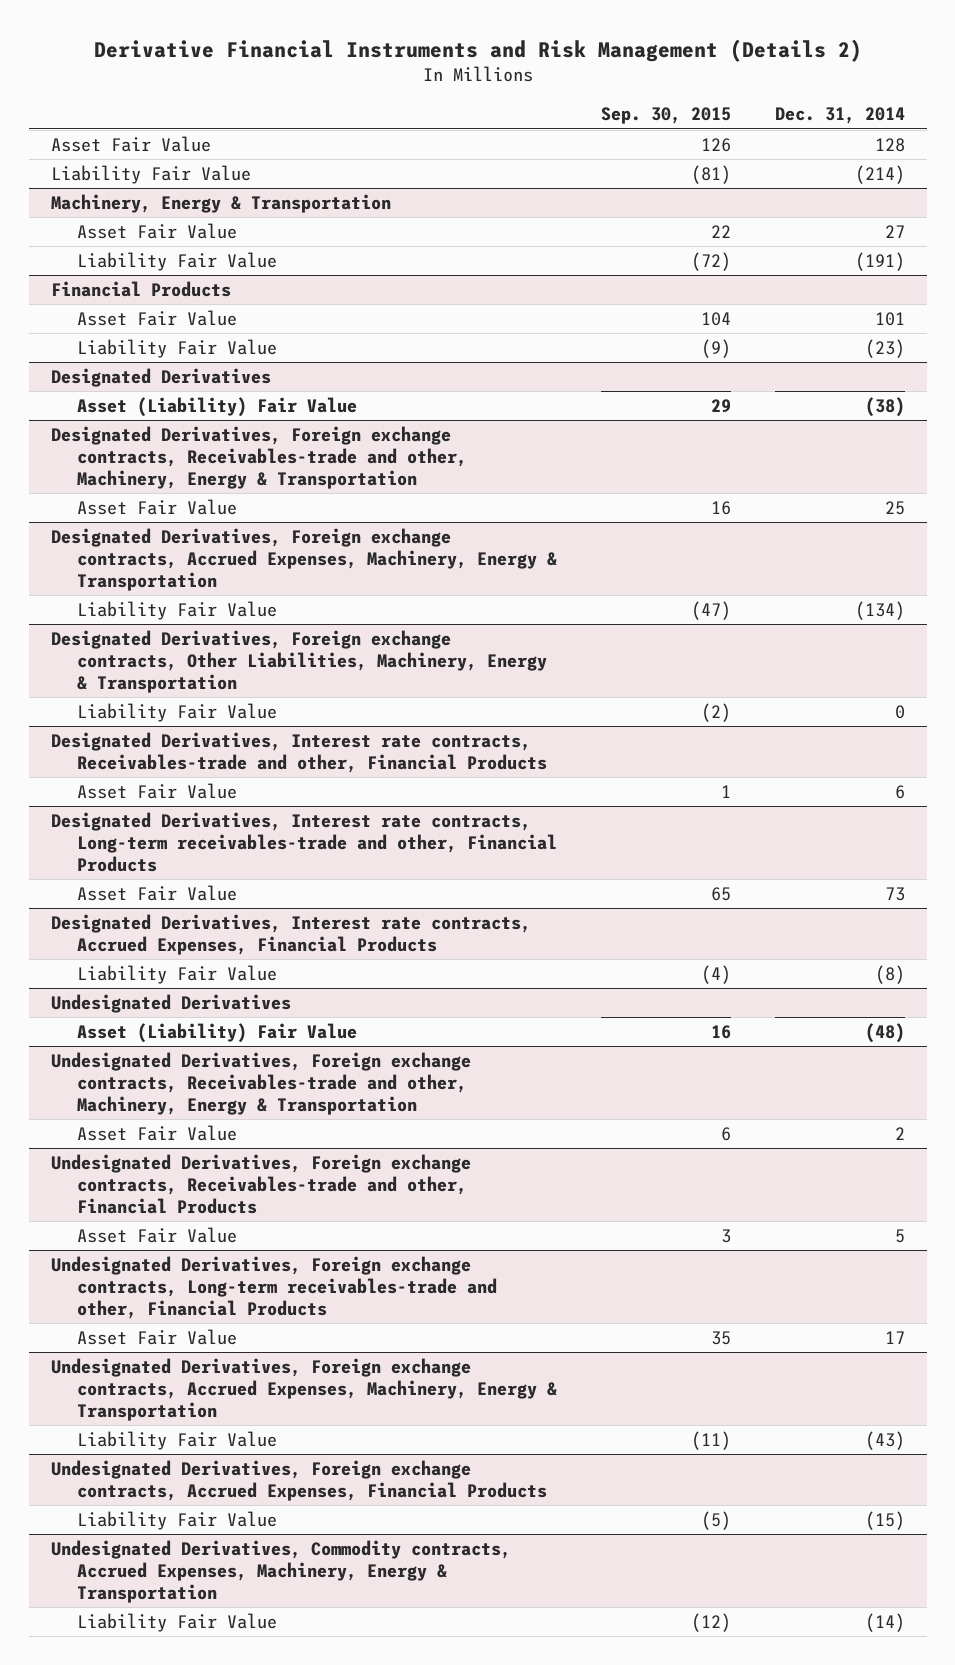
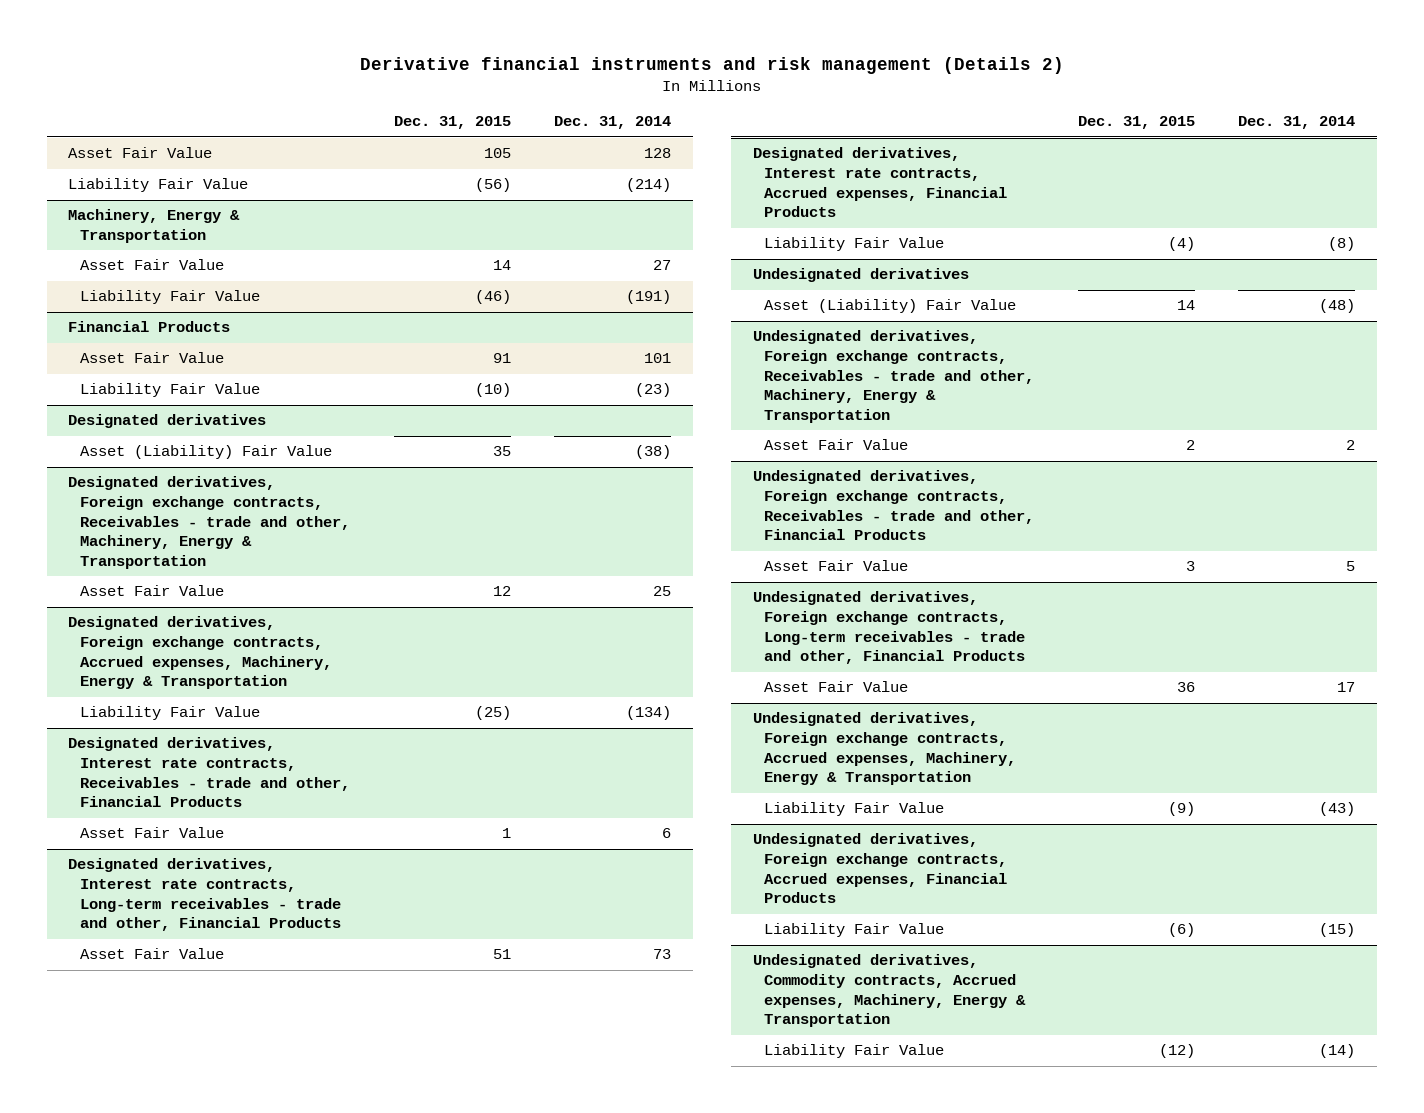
- Derivative Financial Instruments and Risk Management (Details 2)
+ Derivative financial instruments and risk management (Details 2)
- | Sep. 30, 2015 | Dec. 31, 2014
+ | Dec. 31, 2015 | Dec. 31, 2014
- Designated Derivatives
+ Designated derivatives
- Designated Derivatives, Foreign exchange contracts, Receivables-trade and other, Machinery, Energy & Transportation
+ Designated derivatives, Foreign exchange contracts, Receivables - trade and other, Machinery, Energy & Transportation
- Designated Derivatives, Foreign exchange contracts, Accrued Expenses, Machinery, Energy & Transportation
+ Designated derivatives, Foreign exchange contracts, Accrued expenses, Machinery, Energy & Transportation
- Designated Derivatives, Foreign exchange contracts, Other Liabilities, Machinery, Energy & Transportation
- Liability Fair Value | (2) | 0
- Designated Derivatives, Interest rate contracts, Receivables-trade and other, Financial Products
+ Designated derivatives, Interest rate contracts, Receivables - trade and other, Financial Products
- Designated Derivatives, Interest rate contracts, Long-term receivables-trade and other, Financial Products
+ Designated derivatives, Interest rate contracts, Long-term receivables - trade and other, Financial Products
- Designated Derivatives, Interest rate contracts, Accrued Expenses, Financial Products
+ Designated derivatives, Interest rate contracts, Accrued expenses, Financial Products
- Undesignated Derivatives
+ Undesignated derivatives
- Undesignated Derivatives, Foreign exchange contracts, Receivables-trade and other, Machinery, Energy & Transportation
+ Undesignated derivatives, Foreign exchange contracts, Receivables - trade and other, Machinery, Energy & Transportation
- Undesignated Derivatives, Foreign exchange contracts, Receivables-trade and other, Financial Products
+ Undesignated derivatives, Foreign exchange contracts, Receivables - trade and other, Financial Products
- Undesignated Derivatives, Foreign exchange contracts, Long-term receivables-trade and other, Financial Products
+ Undesignated derivatives, Foreign exchange contracts, Long-term receivables - trade and other, Financial Products
- Undesignated Derivatives, Foreign exchange contracts, Accrued Expenses, Machinery, Energy & Transportation
+ Undesignated derivatives, Foreign exchange contracts, Accrued expenses, Machinery, Energy & Transportation
- Undesignated Derivatives, Foreign exchange contracts, Accrued Expenses, Financial Products
+ Undesignated derivatives, Foreign exchange contracts, Accrued expenses, Financial Products
- Undesignated Derivatives, Commodity contracts, Accrued Expenses, Machinery, Energy & Transportation
+ Undesignated derivatives, Commodity contracts, Accrued expenses, Machinery, Energy & Transportation

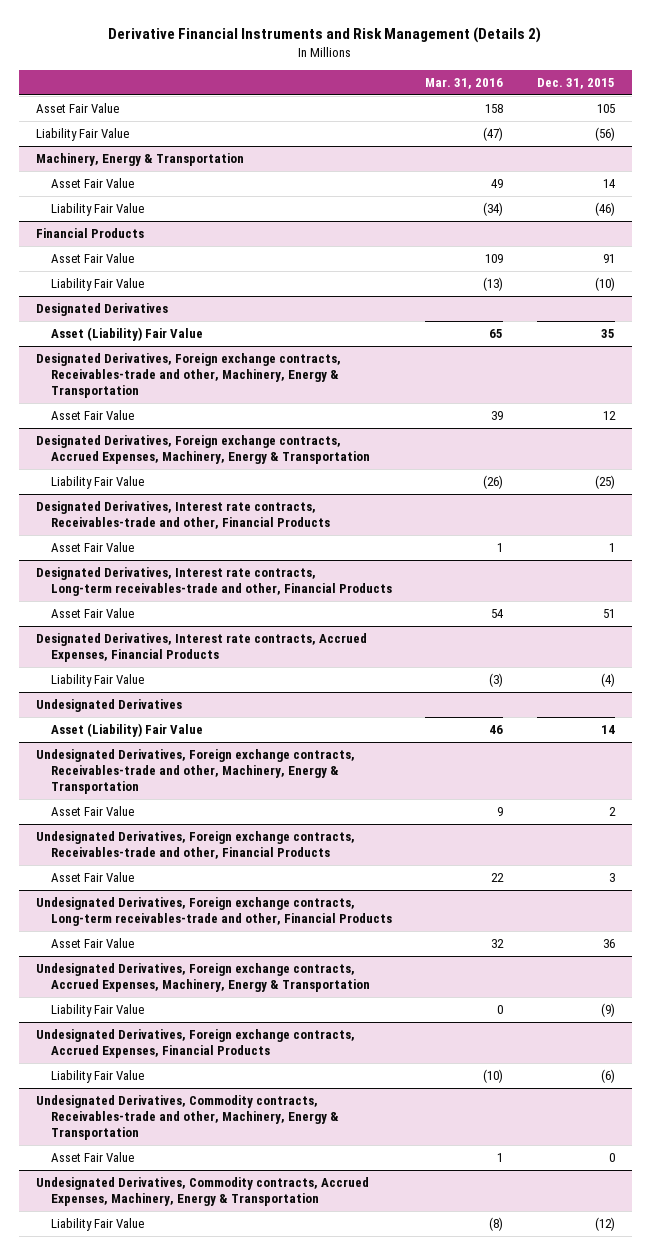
- Derivative financial instruments and risk management (Details 2)
+ Derivative Financial Instruments and Risk Management (Details 2)
- | Dec. 31, 2015 | Dec. 31, 2014
+ | Mar. 31, 2016 | Dec. 31, 2015
- Designated derivatives
+ Designated Derivatives
- Designated derivatives, Foreign exchange contracts, Receivables - trade and other, Machinery, Energy & Transportation
+ Designated Derivatives, Foreign exchange contracts, Receivables-trade and other, Machinery, Energy & Transportation
- Designated derivatives, Foreign exchange contracts, Accrued expenses, Machinery, Energy & Transportation
+ Designated Derivatives, Foreign exchange contracts, Accrued Expenses, Machinery, Energy & Transportation
- Designated derivatives, Interest rate contracts, Receivables - trade and other, Financial Products
+ Designated Derivatives, Interest rate contracts, Receivables-trade and other, Financial Products
- Designated derivatives, Interest rate contracts, Long-term receivables - trade and other, Financial Products
+ Designated Derivatives, Interest rate contracts, Long-term receivables-trade and other, Financial Products
- Designated derivatives, Interest rate contracts, Accrued expenses, Financial Products
+ Designated Derivatives, Interest rate contracts, Accrued Expenses, Financial Products
- Undesignated derivatives
+ Undesignated Derivatives
- Undesignated derivatives, Foreign exchange contracts, Receivables - trade and other, Machinery, Energy & Transportation
+ Undesignated Derivatives, Foreign exchange contracts, Receivables-trade and other, Machinery, Energy & Transportation
- Undesignated derivatives, Foreign exchange contracts, Receivables - trade and other, Financial Products
+ Undesignated Derivatives, Foreign exchange contracts, Receivables-trade and other, Financial Products
- Undesignated derivatives, Foreign exchange contracts, Long-term receivables - trade and other, Financial Products
+ Undesignated Derivatives, Foreign exchange contracts, Long-term receivables-trade and other, Financial Products
- Undesignated derivatives, Foreign exchange contracts, Accrued expenses, Machinery, Energy & Transportation
+ Undesignated Derivatives, Foreign exchange contracts, Accrued Expenses, Machinery, Energy & Transportation
- Undesignated derivatives, Foreign exchange contracts, Accrued expenses, Financial Products
+ Undesignated Derivatives, Foreign exchange contracts, Accrued Expenses, Financial Products
- Undesignated derivatives, Commodity contracts, Accrued expenses, Machinery, Energy & Transportation
+ Undesignated Derivatives, Commodity contracts, Receivables-trade and other, Machinery, Energy & Transportation
+ Asset Fair Value | 1 | 0
+ Undesignated Derivatives, Commodity contracts, Accrued Expenses, Machinery, Energy & Transportation

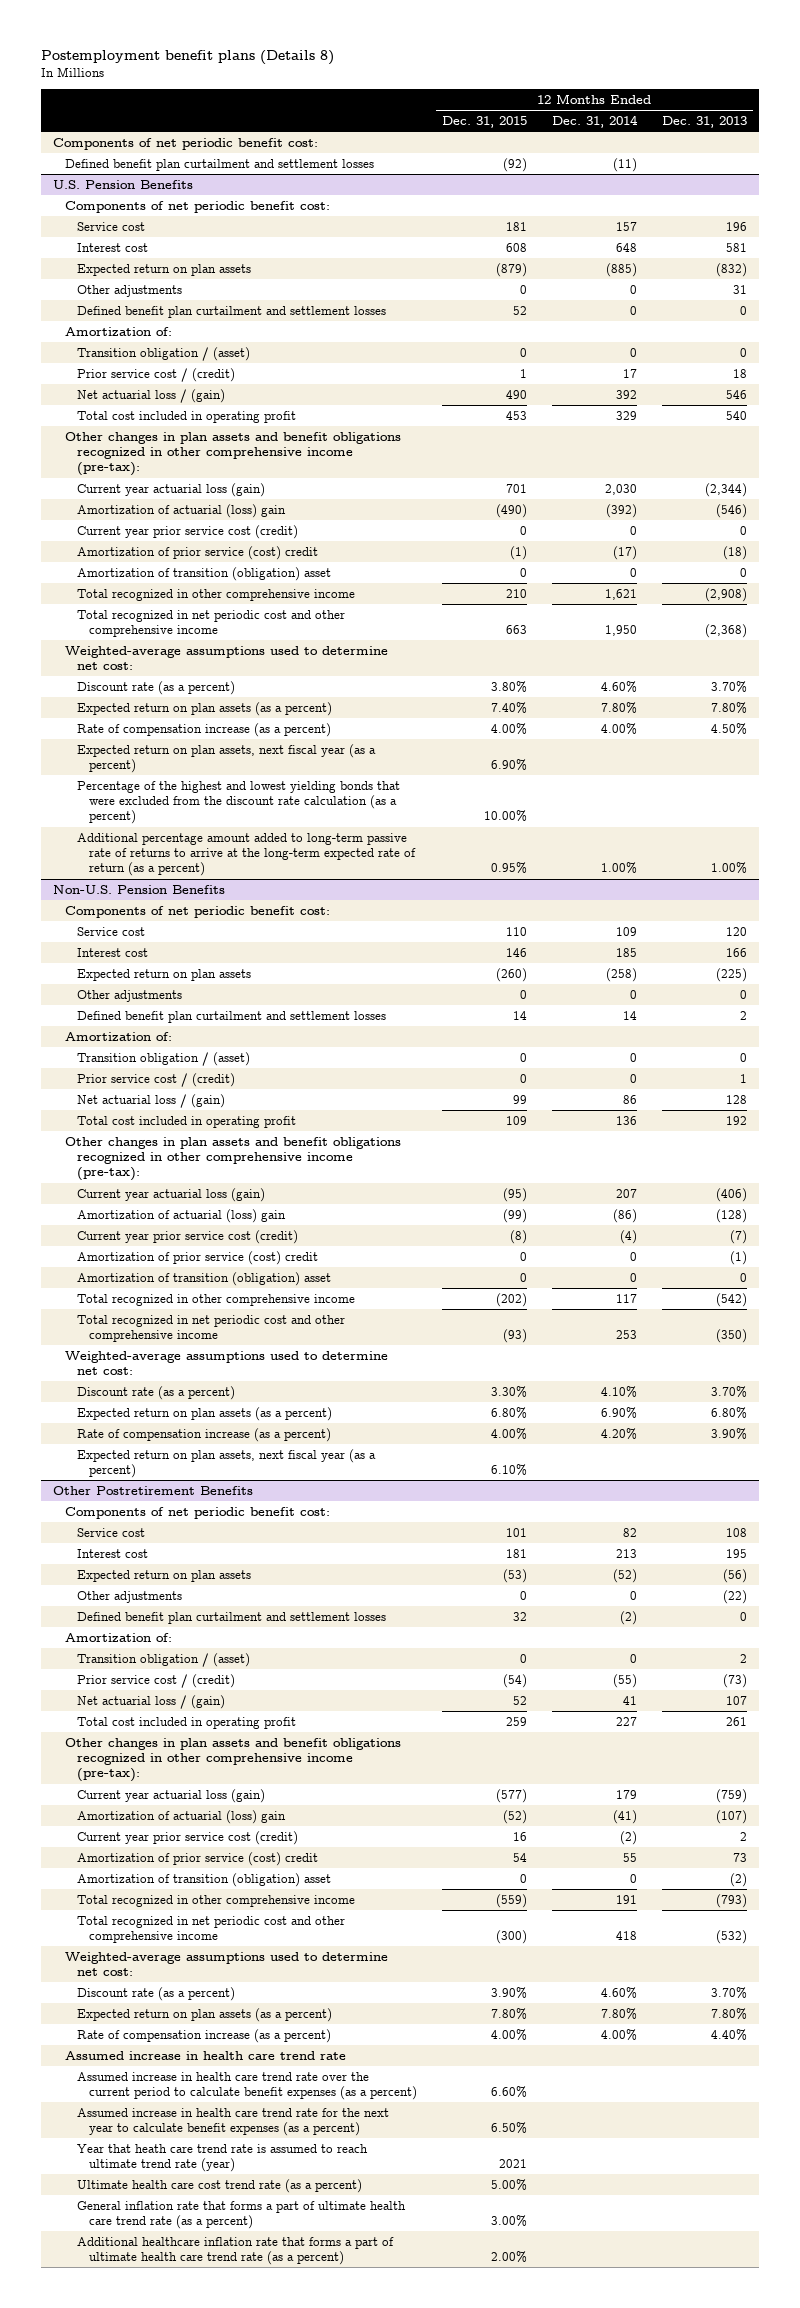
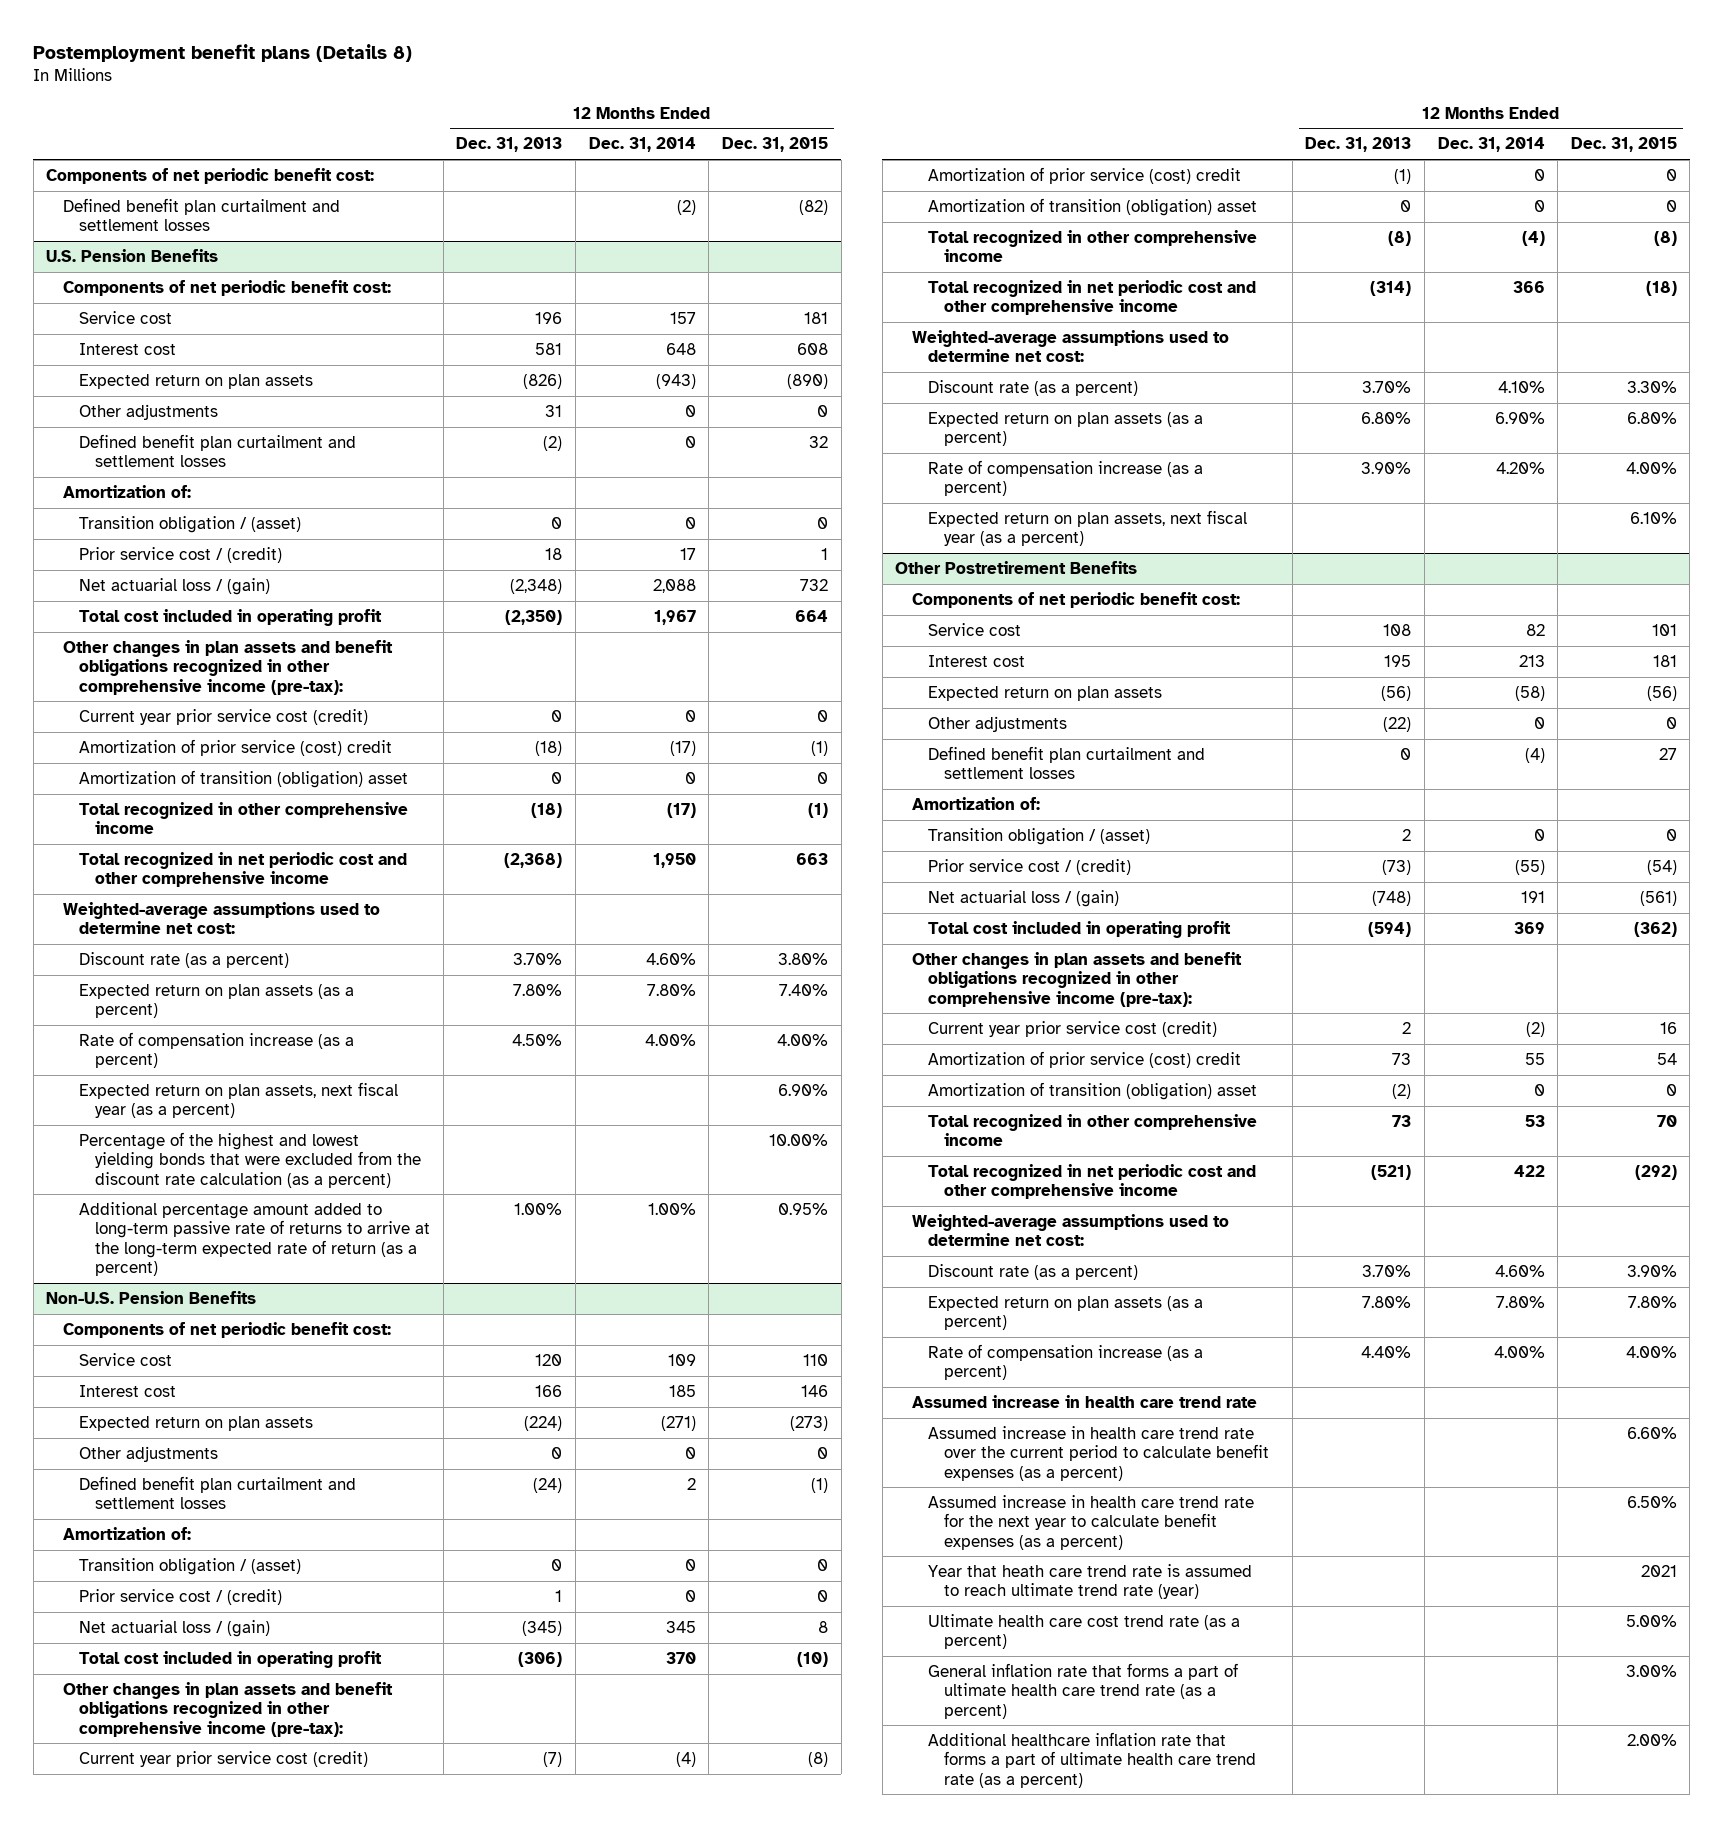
- | 12 Months Ended Dec. 31, 2015 | 12 Months Ended Dec. 31, 2014 | 12 Months Ended Dec. 31, 2013
+ | 12 Months Ended Dec. 31, 2013 | 12 Months Ended Dec. 31, 2014 | 12 Months Ended Dec. 31, 2015
- Defined benefit plan curtailment and settlement losses | (92) | (11) |
+ Defined benefit plan curtailment and settlement losses | | (2) | (82)
@ U.S. Pension Benefits
- Expected return on plan assets | (879) | (885) | (832)
+ Expected return on plan assets | (826) | (943) | (890)
- Defined benefit plan curtailment and settlement losses | 52 | 0 | 0
+ Defined benefit plan curtailment and settlement losses | (2) | 0 | 32
- Net actuarial loss / (gain) | 490 | 392 | 546
- Total cost included in operating profit | 453 | 329 | 540
+ Net actuarial loss / (gain) | (2,348) | 2,088 | 732
+ Total cost included in operating profit | (2,350) | 1,967 | 664
- Current year actuarial loss (gain) | 701 | 2,030 | (2,344)
- Amortization of actuarial (loss) gain | (490) | (392) | (546)
- Total recognized in other comprehensive income | 210 | 1,621 | (2,908)
+ Total recognized in other comprehensive income | (18) | (17) | (1)
@ Non-U.S. Pension Benefits
- Expected return on plan assets | (260) | (258) | (225)
+ Expected return on plan assets | (224) | (271) | (273)
- Defined benefit plan curtailment and settlement losses | 14 | 14 | 2
+ Defined benefit plan curtailment and settlement losses | (24) | 2 | (1)
- Net actuarial loss / (gain) | 99 | 86 | 128
- Total cost included in operating profit | 109 | 136 | 192
+ Net actuarial loss / (gain) | (345) | 345 | 8
+ Total cost included in operating profit | (306) | 370 | (10)
- Current year actuarial loss (gain) | (95) | 207 | (406)
- Amortization of actuarial (loss) gain | (99) | (86) | (128)
- Total recognized in other comprehensive income | (202) | 117 | (542)
- Total recognized in net periodic cost and other comprehensive income | (93) | 253 | (350)
+ Total recognized in other comprehensive income | (8) | (4) | (8)
+ Total recognized in net periodic cost and other comprehensive income | (314) | 366 | (18)
@ Other Postretirement Benefits
- Expected return on plan assets | (53) | (52) | (56)
+ Expected return on plan assets | (56) | (58) | (56)
- Defined benefit plan curtailment and settlement losses | 32 | (2) | 0
+ Defined benefit plan curtailment and settlement losses | 0 | (4) | 27
- Net actuarial loss / (gain) | 52 | 41 | 107
- Total cost included in operating profit | 259 | 227 | 261
+ Net actuarial loss / (gain) | (748) | 191 | (561)
+ Total cost included in operating profit | (594) | 369 | (362)
- Current year actuarial loss (gain) | (577) | 179 | (759)
- Amortization of actuarial (loss) gain | (52) | (41) | (107)
- Total recognized in other comprehensive income | (559) | 191 | (793)
- Total recognized in net periodic cost and other comprehensive income | (300) | 418 | (532)
+ Total recognized in other comprehensive income | 73 | 53 | 70
+ Total recognized in net periodic cost and other comprehensive income | (521) | 422 | (292)

